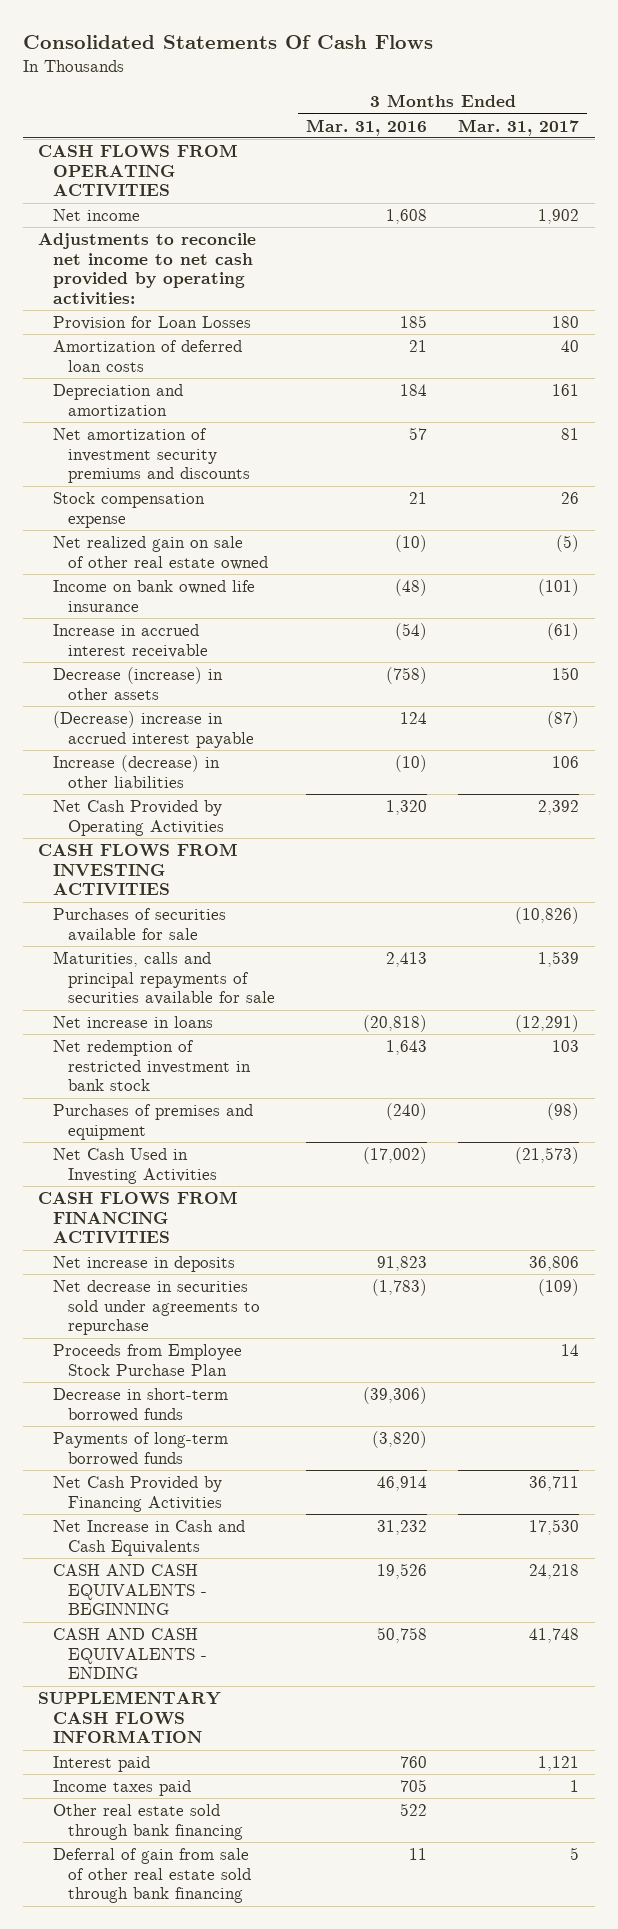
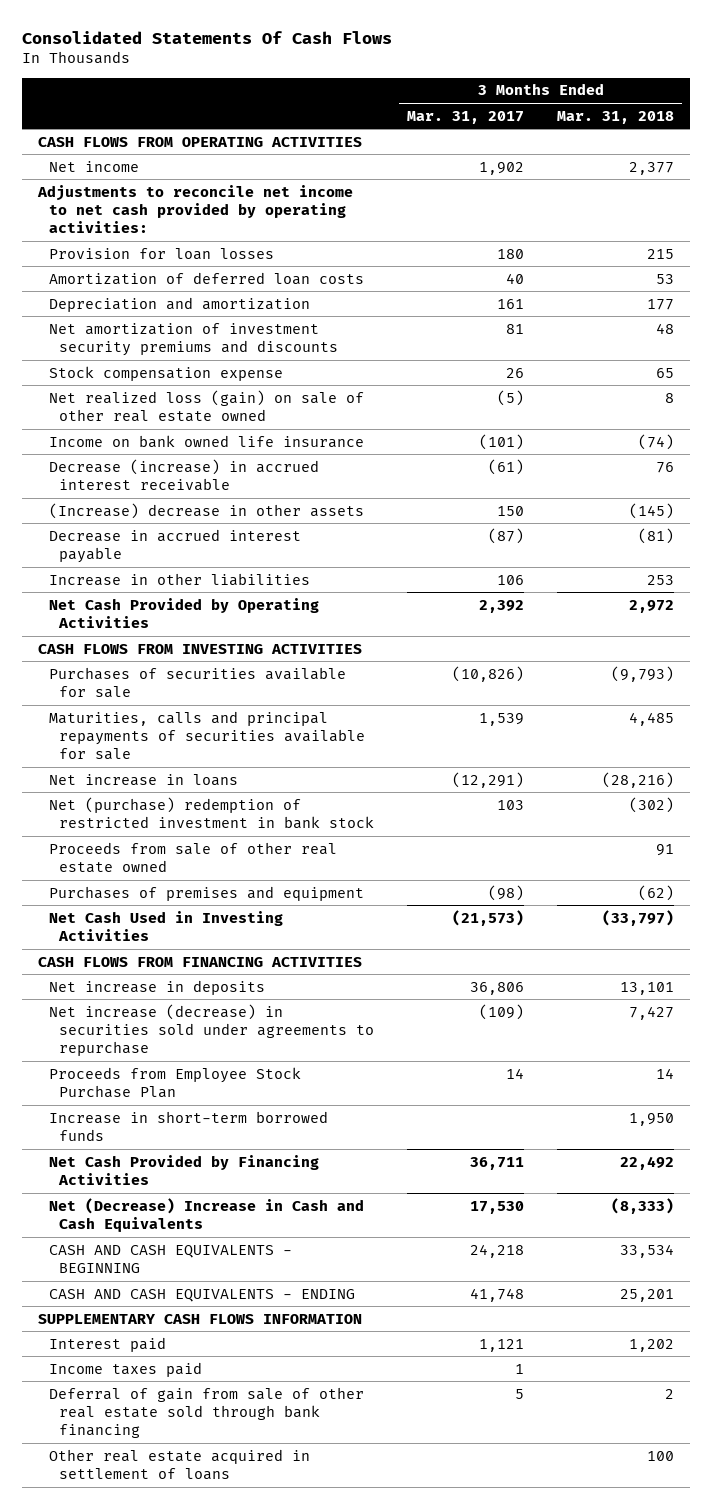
- | 3 Months Ended Mar. 31, 2016 | 3 Months Ended Mar. 31, 2017
+ | 3 Months Ended Mar. 31, 2017 | 3 Months Ended Mar. 31, 2018
- Provision for Loan Losses | 185 | 180
+ Provision for loan losses | 180 | 215
- Net realized gain on sale of other real estate owned | (10) | (5)
+ Net realized loss (gain) on sale of other real estate owned | (5) | 8
- Increase in accrued interest receivable | (54) | (61)
- Decrease (increase) in other assets | (758) | 150
- (Decrease) increase in accrued interest payable | 124 | (87)
- Increase (decrease) in other liabilities | (10) | 106
+ Decrease (increase) in accrued interest receivable | (61) | 76
+ (Increase) decrease in other assets | 150 | (145)
+ Decrease in accrued interest payable | (87) | (81)
+ Increase in other liabilities | 106 | 253
- Net redemption of restricted investment in bank stock | 1,643 | 103
+ Net (purchase) redemption of restricted investment in bank stock | 103 | (302)
+ Proceeds from sale of other real estate owned | | 91
- Net decrease in securities sold under agreements to repurchase | (1,783) | (109)
+ Net increase (decrease) in securities sold under agreements to repurchase | (109) | 7,427
- Decrease in short-term borrowed funds | (39,306) |
- Payments of long-term borrowed funds | (3,820) |
+ Increase in short-term borrowed funds | | 1,950
- Net Increase in Cash and Cash Equivalents | 31,232 | 17,530
+ Net (Decrease) Increase in Cash and Cash Equivalents | 17,530 | (8,333)
- Other real estate sold through bank financing | 522 |
+ Other real estate acquired in settlement of loans | | 100

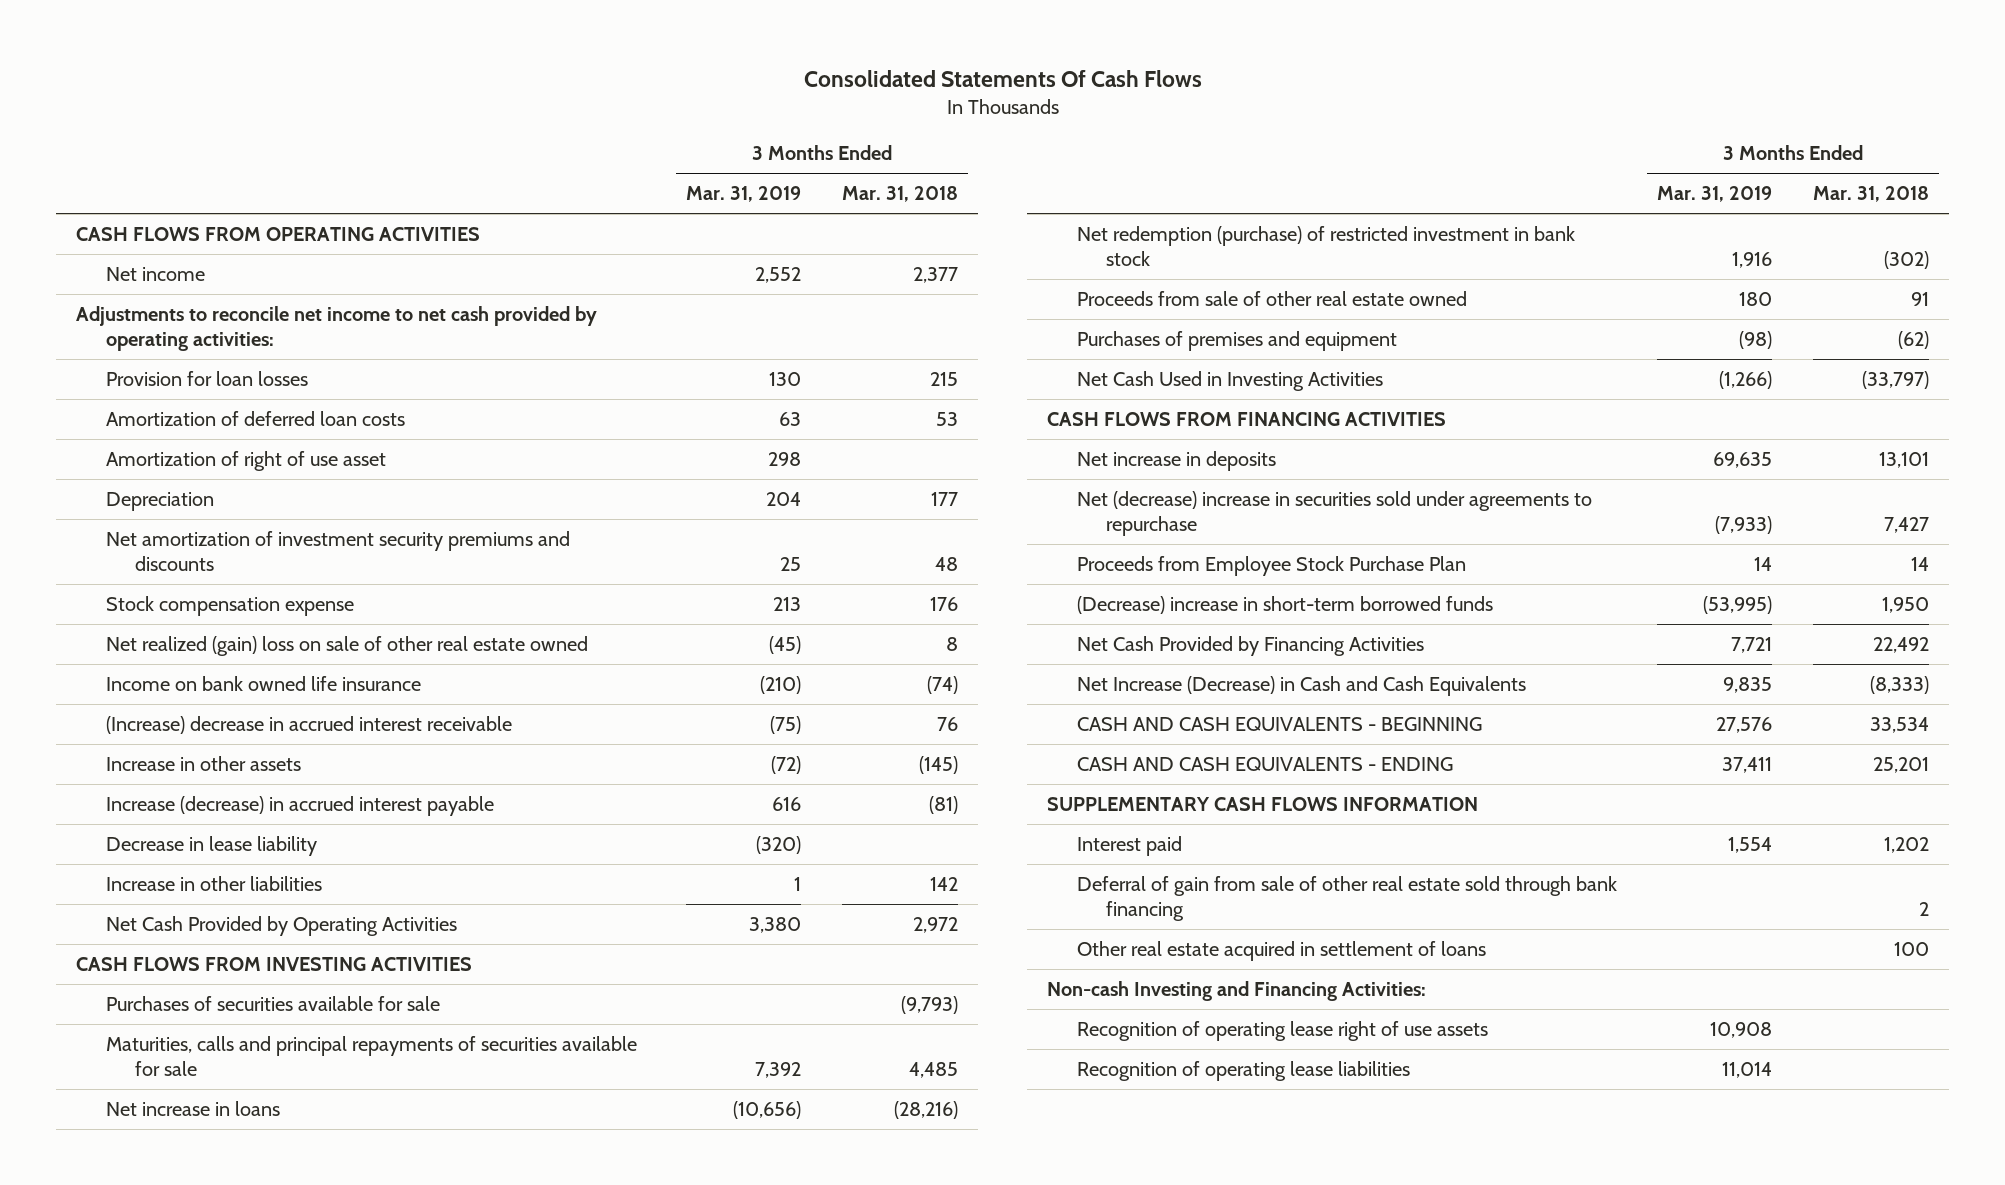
- | 3 Months Ended Mar. 31, 2017 | 3 Months Ended Mar. 31, 2018
+ | 3 Months Ended Mar. 31, 2019 | 3 Months Ended Mar. 31, 2018
- Depreciation and amortization | 161 | 177
+ Amortization of right of use asset | 298 |
+ Depreciation | 204 | 177
- Stock compensation expense | 26 | 65
- Net realized loss (gain) on sale of other real estate owned | (5) | 8
+ Stock compensation expense | 213 | 176
+ Net realized (gain) loss on sale of other real estate owned | (45) | 8
- Decrease (increase) in accrued interest receivable | (61) | 76
- (Increase) decrease in other assets | 150 | (145)
- Decrease in accrued interest payable | (87) | (81)
- Increase in other liabilities | 106 | 253
+ (Increase) decrease in accrued interest receivable | (75) | 76
+ Increase in other assets | (72) | (145)
+ Increase (decrease) in accrued interest payable | 616 | (81)
+ Decrease in lease liability | (320) |
+ Increase in other liabilities | 1 | 142
- Net (purchase) redemption of restricted investment in bank stock | 103 | (302)
+ Net redemption (purchase) of restricted investment in bank stock | 1,916 | (302)
- Net increase (decrease) in securities sold under agreements to repurchase | (109) | 7,427
+ Net (decrease) increase in securities sold under agreements to repurchase | (7,933) | 7,427
- Increase in short-term borrowed funds | | 1,950
+ (Decrease) increase in short-term borrowed funds | (53,995) | 1,950
- Net (Decrease) Increase in Cash and Cash Equivalents | 17,530 | (8,333)
+ Net Increase (Decrease) in Cash and Cash Equivalents | 9,835 | (8,333)
- Income taxes paid | 1 |
+ Non-cash Investing and Financing Activities:
+ Recognition of operating lease right of use assets | 10,908 |
+ Recognition of operating lease liabilities | 11,014 |

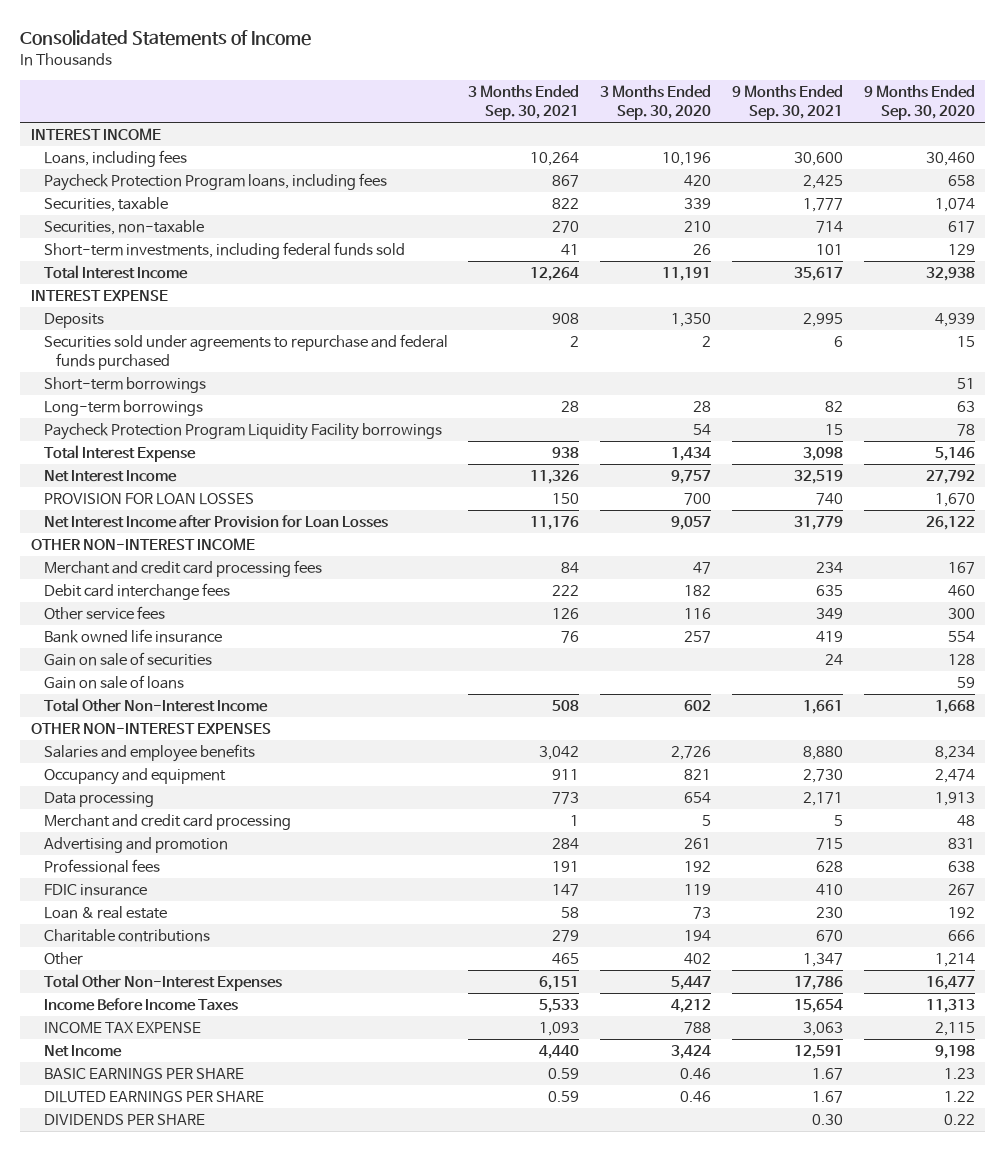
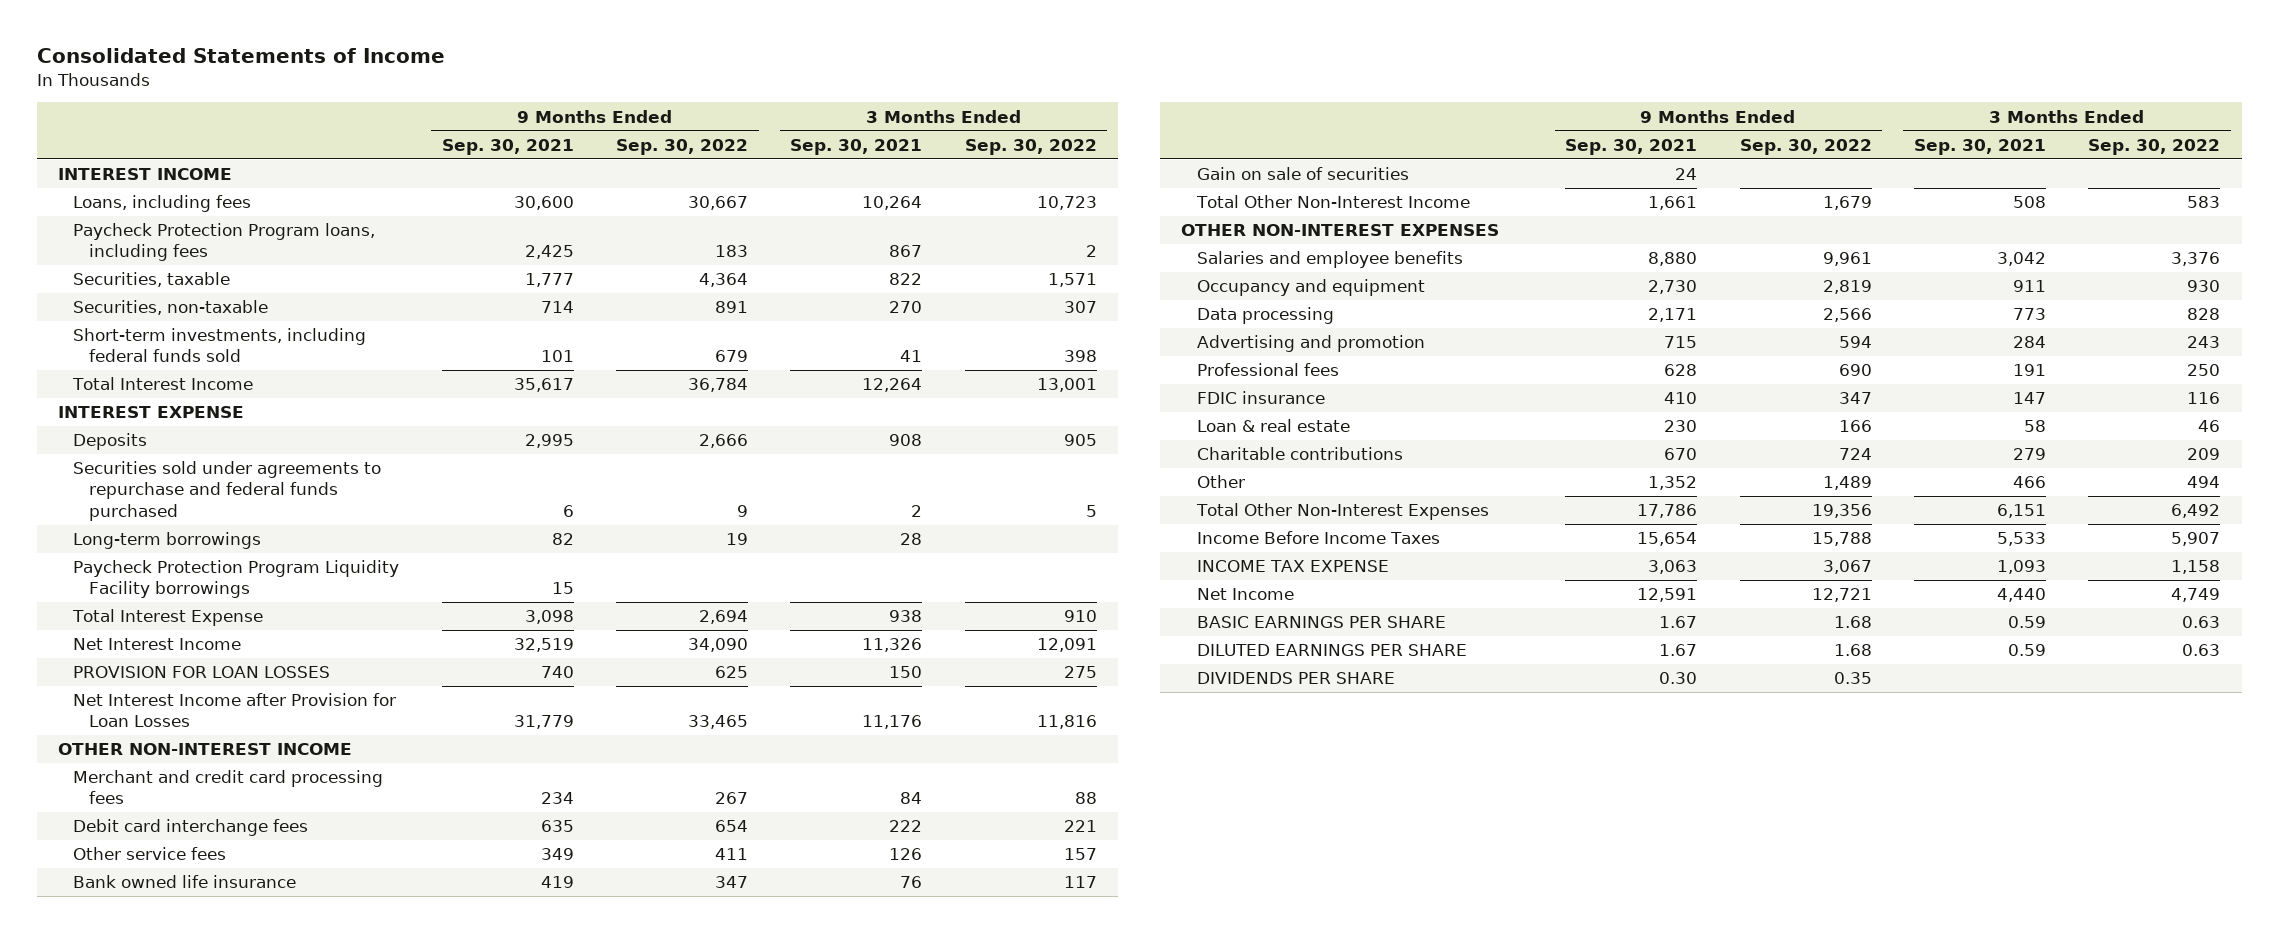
- | 3 Months Ended Sep. 30, 2021 | 3 Months Ended Sep. 30, 2020 | 9 Months Ended Sep. 30, 2021 | 9 Months Ended Sep. 30, 2020
+ | 9 Months Ended Sep. 30, 2021 | 9 Months Ended Sep. 30, 2022 | 3 Months Ended Sep. 30, 2021 | 3 Months Ended Sep. 30, 2022
- Short-term borrowings | | | | 51
- Gain on sale of loans | | | | 59
- Merchant and credit card processing | 1 | 5 | 5 | 48
- Other | 465 | 402 | 1,347 | 1,214
+ Other | 1,352 | 1,489 | 466 | 494

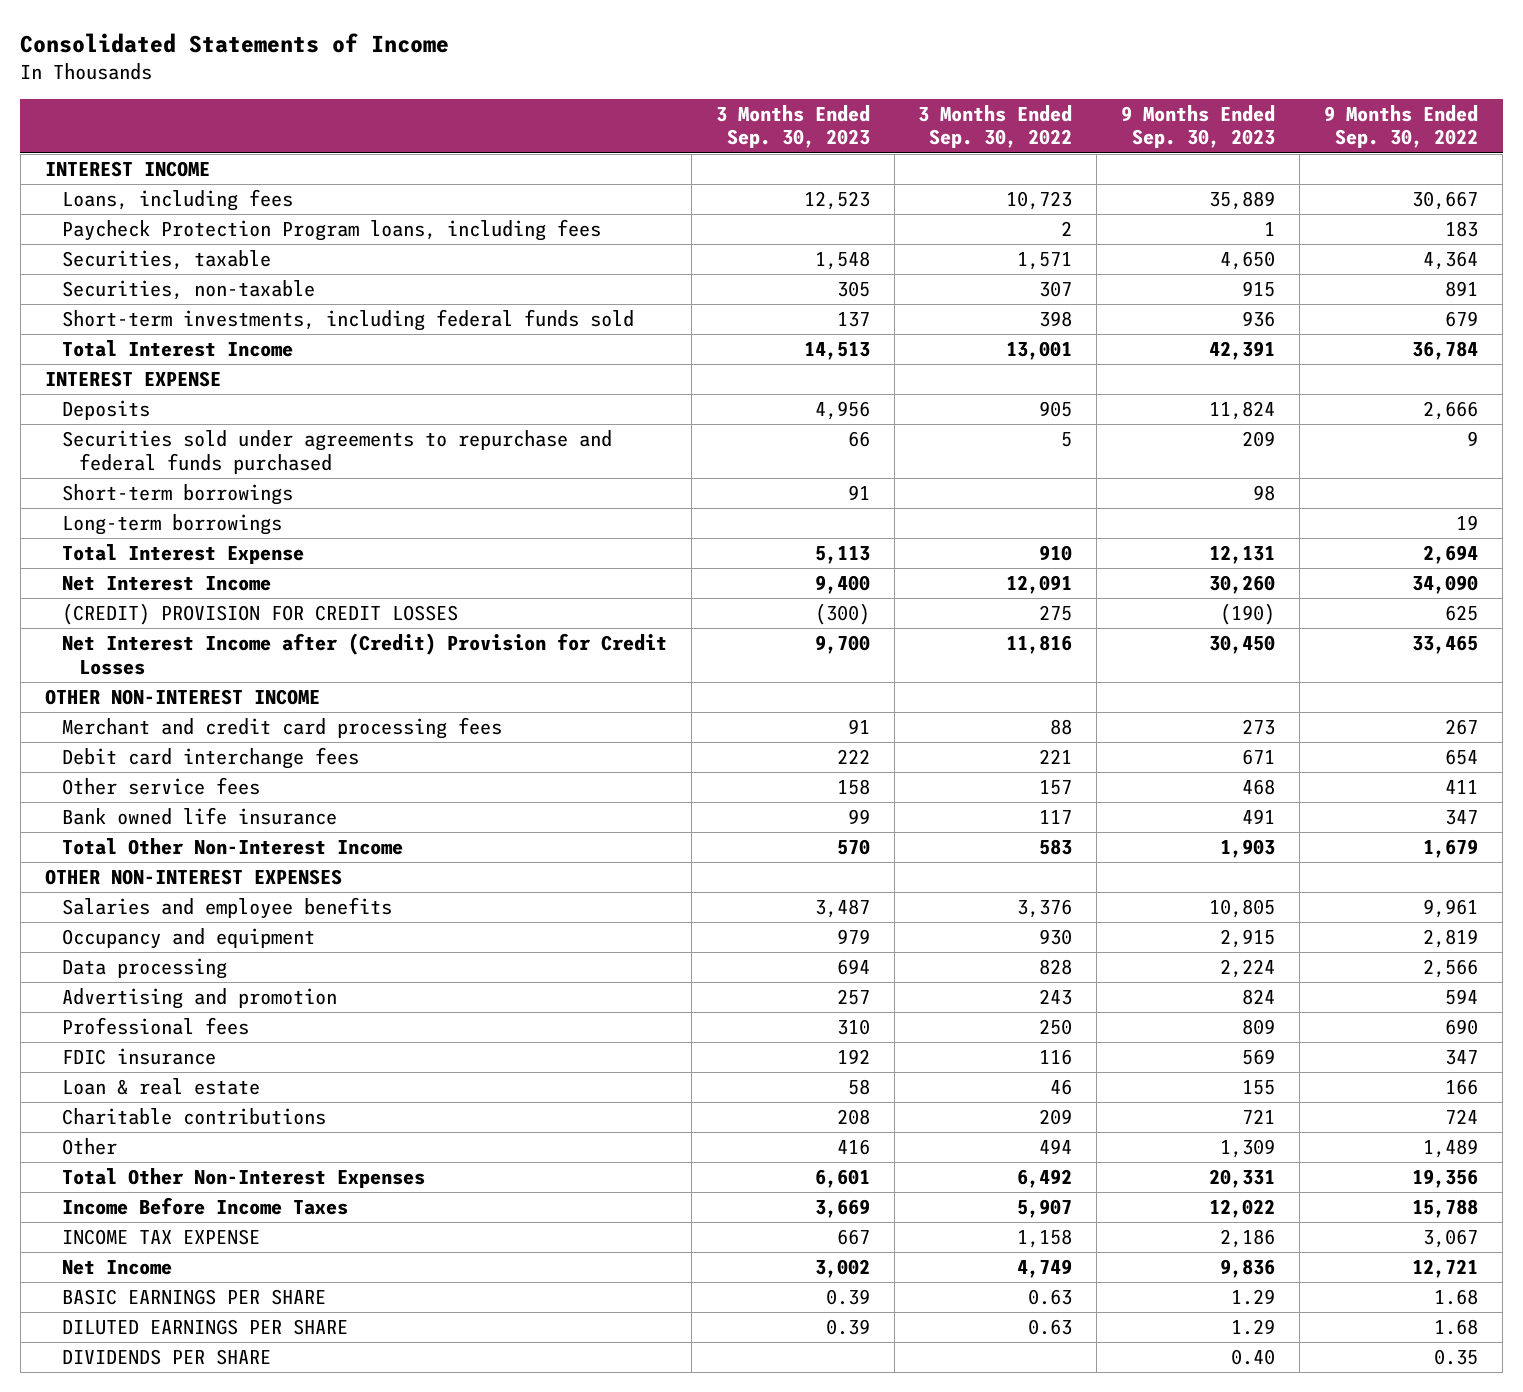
- | 9 Months Ended Sep. 30, 2021 | 9 Months Ended Sep. 30, 2022 | 3 Months Ended Sep. 30, 2021 | 3 Months Ended Sep. 30, 2022
+ | 3 Months Ended Sep. 30, 2023 | 3 Months Ended Sep. 30, 2022 | 9 Months Ended Sep. 30, 2023 | 9 Months Ended Sep. 30, 2022
+ Short-term borrowings | 91 | | 98 |
- Paycheck Protection Program Liquidity Facility borrowings | 15 | | |
- PROVISION FOR LOAN LOSSES | 740 | 625 | 150 | 275
- Net Interest Income after Provision for Loan Losses | 31,779 | 33,465 | 11,176 | 11,816
+ (CREDIT) PROVISION FOR CREDIT LOSSES | (300) | 275 | (190) | 625
+ Net Interest Income after (Credit) Provision for Credit Losses | 9,700 | 11,816 | 30,450 | 33,465
- Gain on sale of securities | 24 | | |

